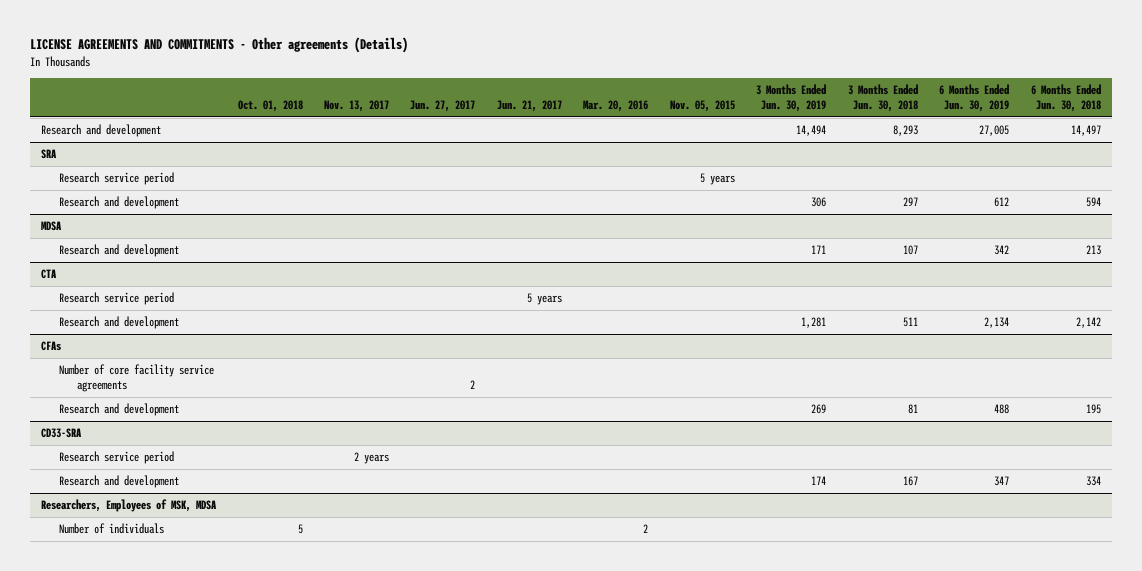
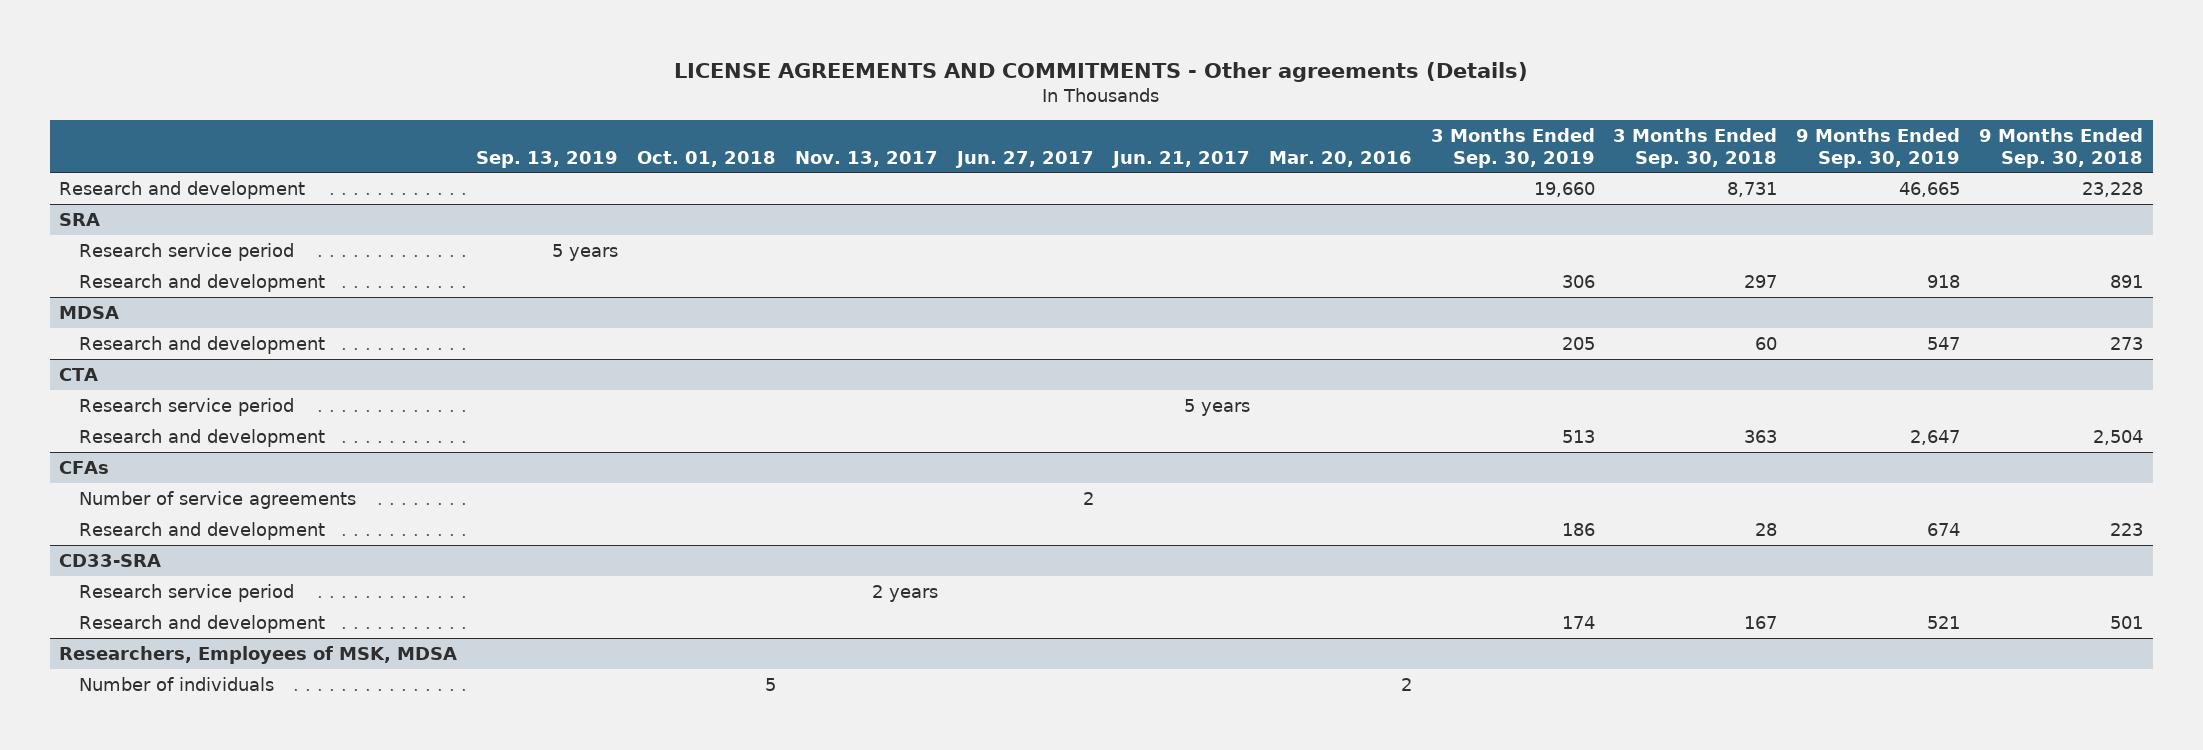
- | Oct. 01, 2018 | Nov. 13, 2017 | Jun. 27, 2017 | Jun. 21, 2017 | Mar. 20, 2016 | Nov. 05, 2015 | 3 Months Ended Jun. 30, 2019 | 3 Months Ended Jun. 30, 2018 | 6 Months Ended Jun. 30, 2019 | 6 Months Ended Jun. 30, 2018
+ | Sep. 13, 2019 | Oct. 01, 2018 | Nov. 13, 2017 | Jun. 27, 2017 | Jun. 21, 2017 | Mar. 20, 2016 | 3 Months Ended Sep. 30, 2019 | 3 Months Ended Sep. 30, 2018 | 9 Months Ended Sep. 30, 2019 | 9 Months Ended Sep. 30, 2018
@ CFAs
- Number of core facility service agreements | | | 2 | | | | | | |
+ Number of service agreements | | | | 2 | | | | | |

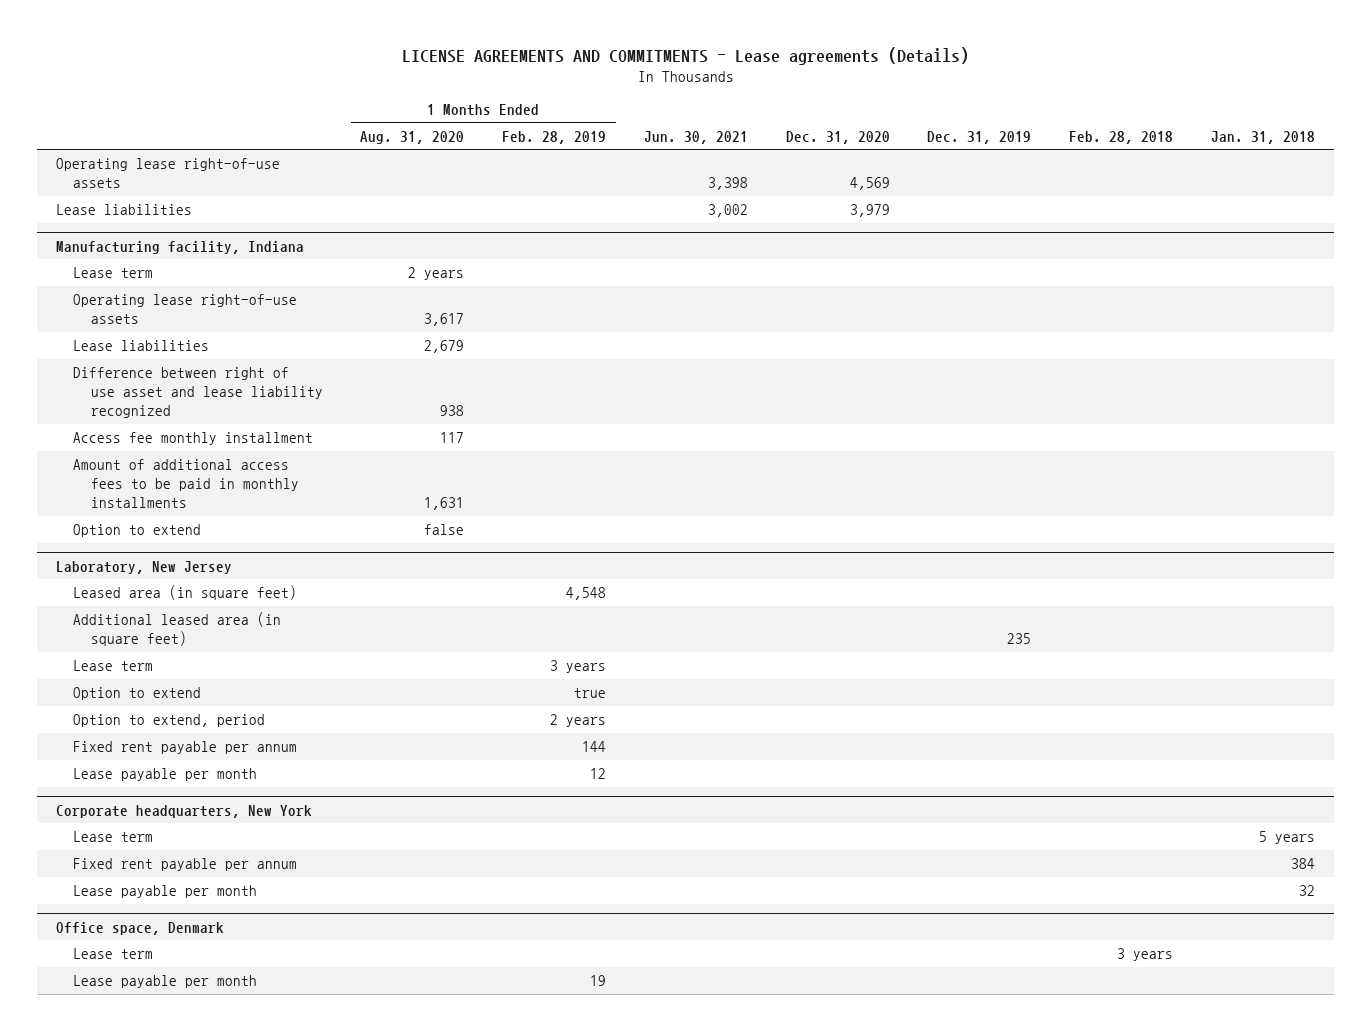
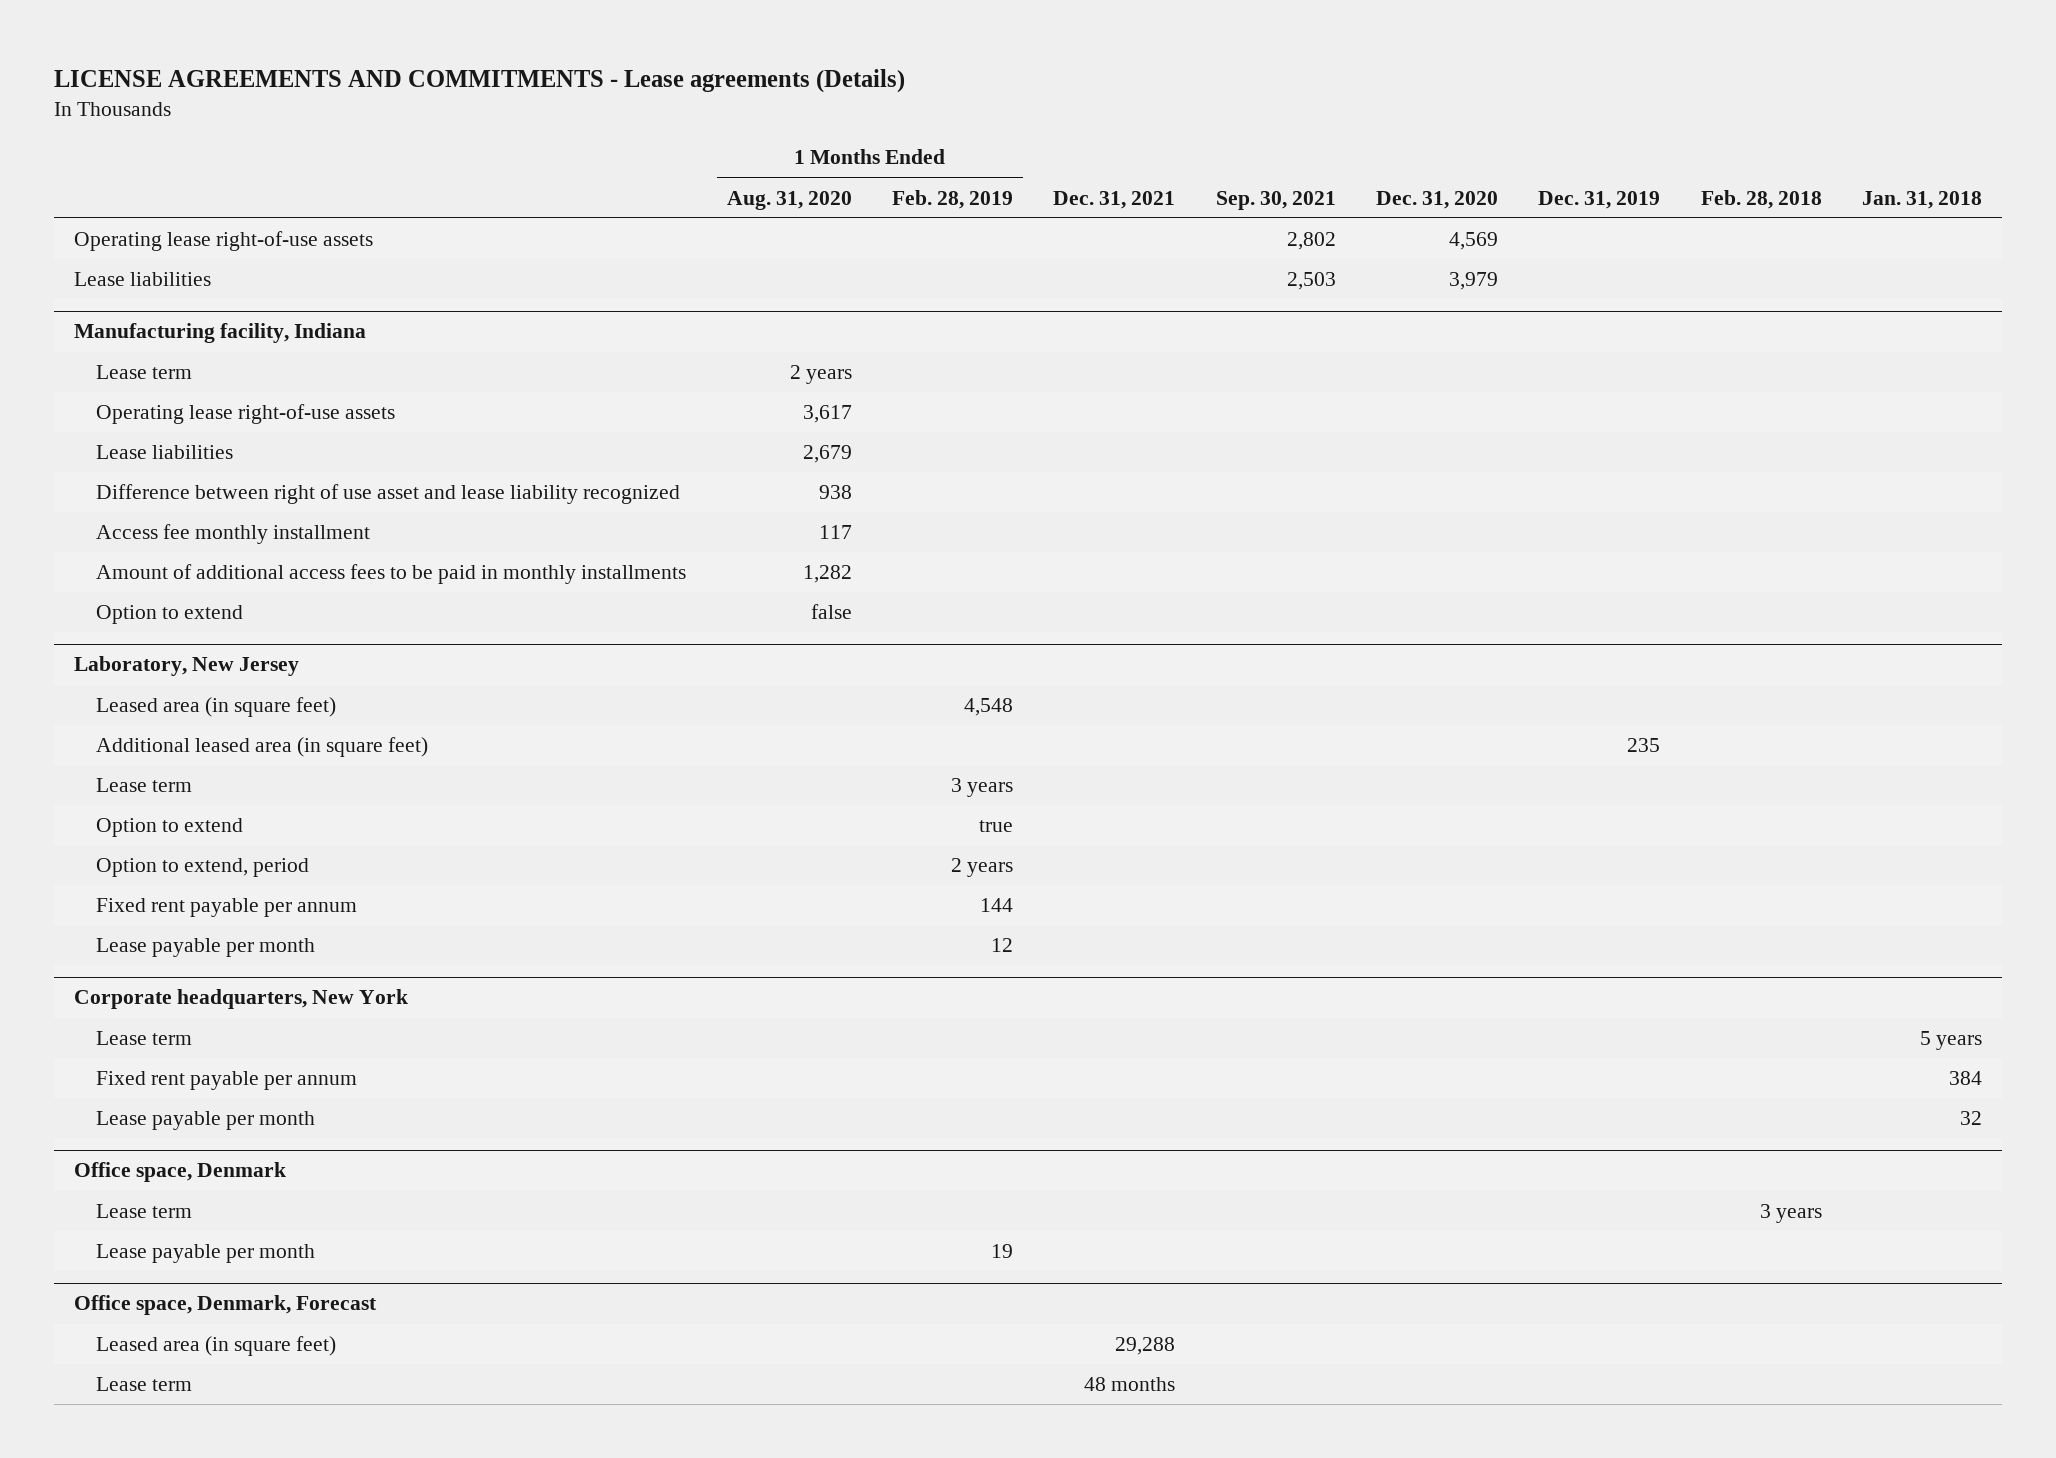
- | 1 Months Ended Aug. 31, 2020 | 1 Months Ended Feb. 28, 2019 | Jun. 30, 2021 | Dec. 31, 2020 | Dec. 31, 2019 | Feb. 28, 2018 | Jan. 31, 2018
+ | 1 Months Ended Aug. 31, 2020 | 1 Months Ended Feb. 28, 2019 | Dec. 31, 2021 | Sep. 30, 2021 | Dec. 31, 2020 | Dec. 31, 2019 | Feb. 28, 2018 | Jan. 31, 2018
@ Manufacturing facility, Indiana
- Amount of additional access fees to be paid in monthly installments | 1,631 | | | | | |
+ Amount of additional access fees to be paid in monthly installments | 1,282 | | | | | | |
+ Office space, Denmark, Forecast
+ Leased area (in square feet) | | | 29,288 | | | | |
+ Lease term | | | 48 months | | | | |

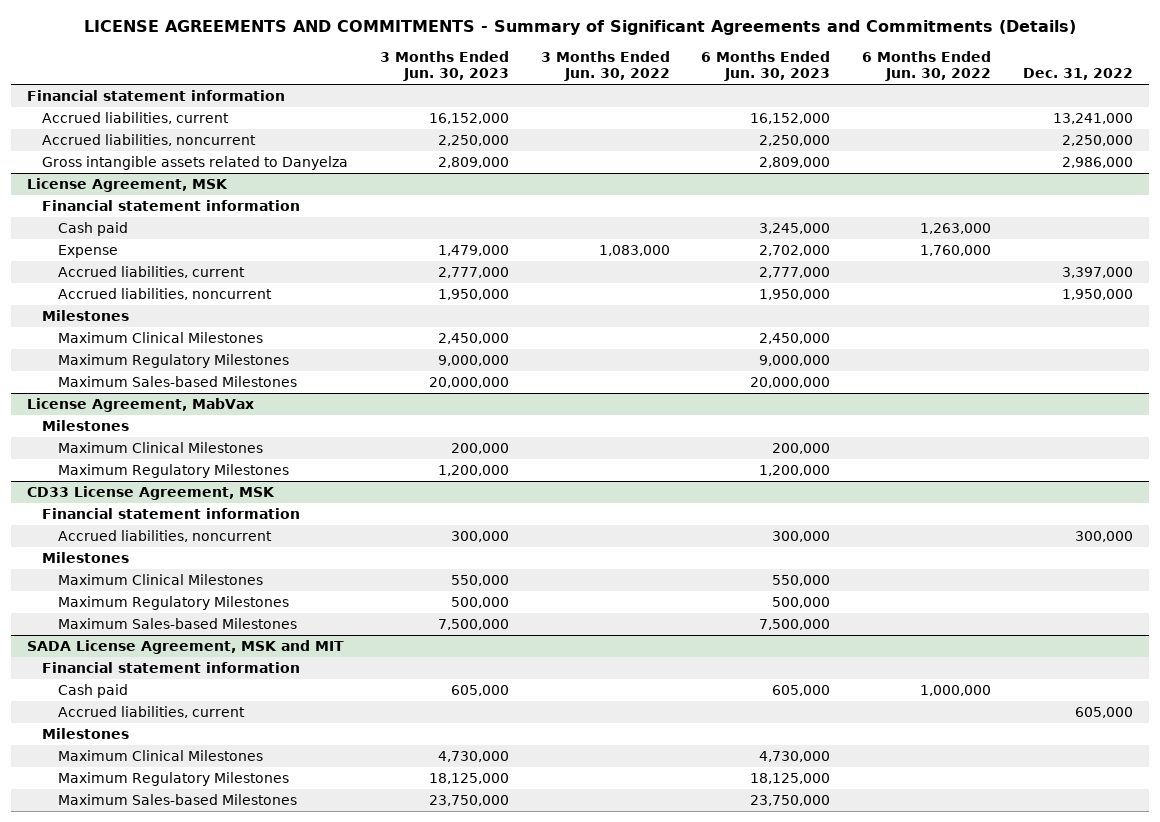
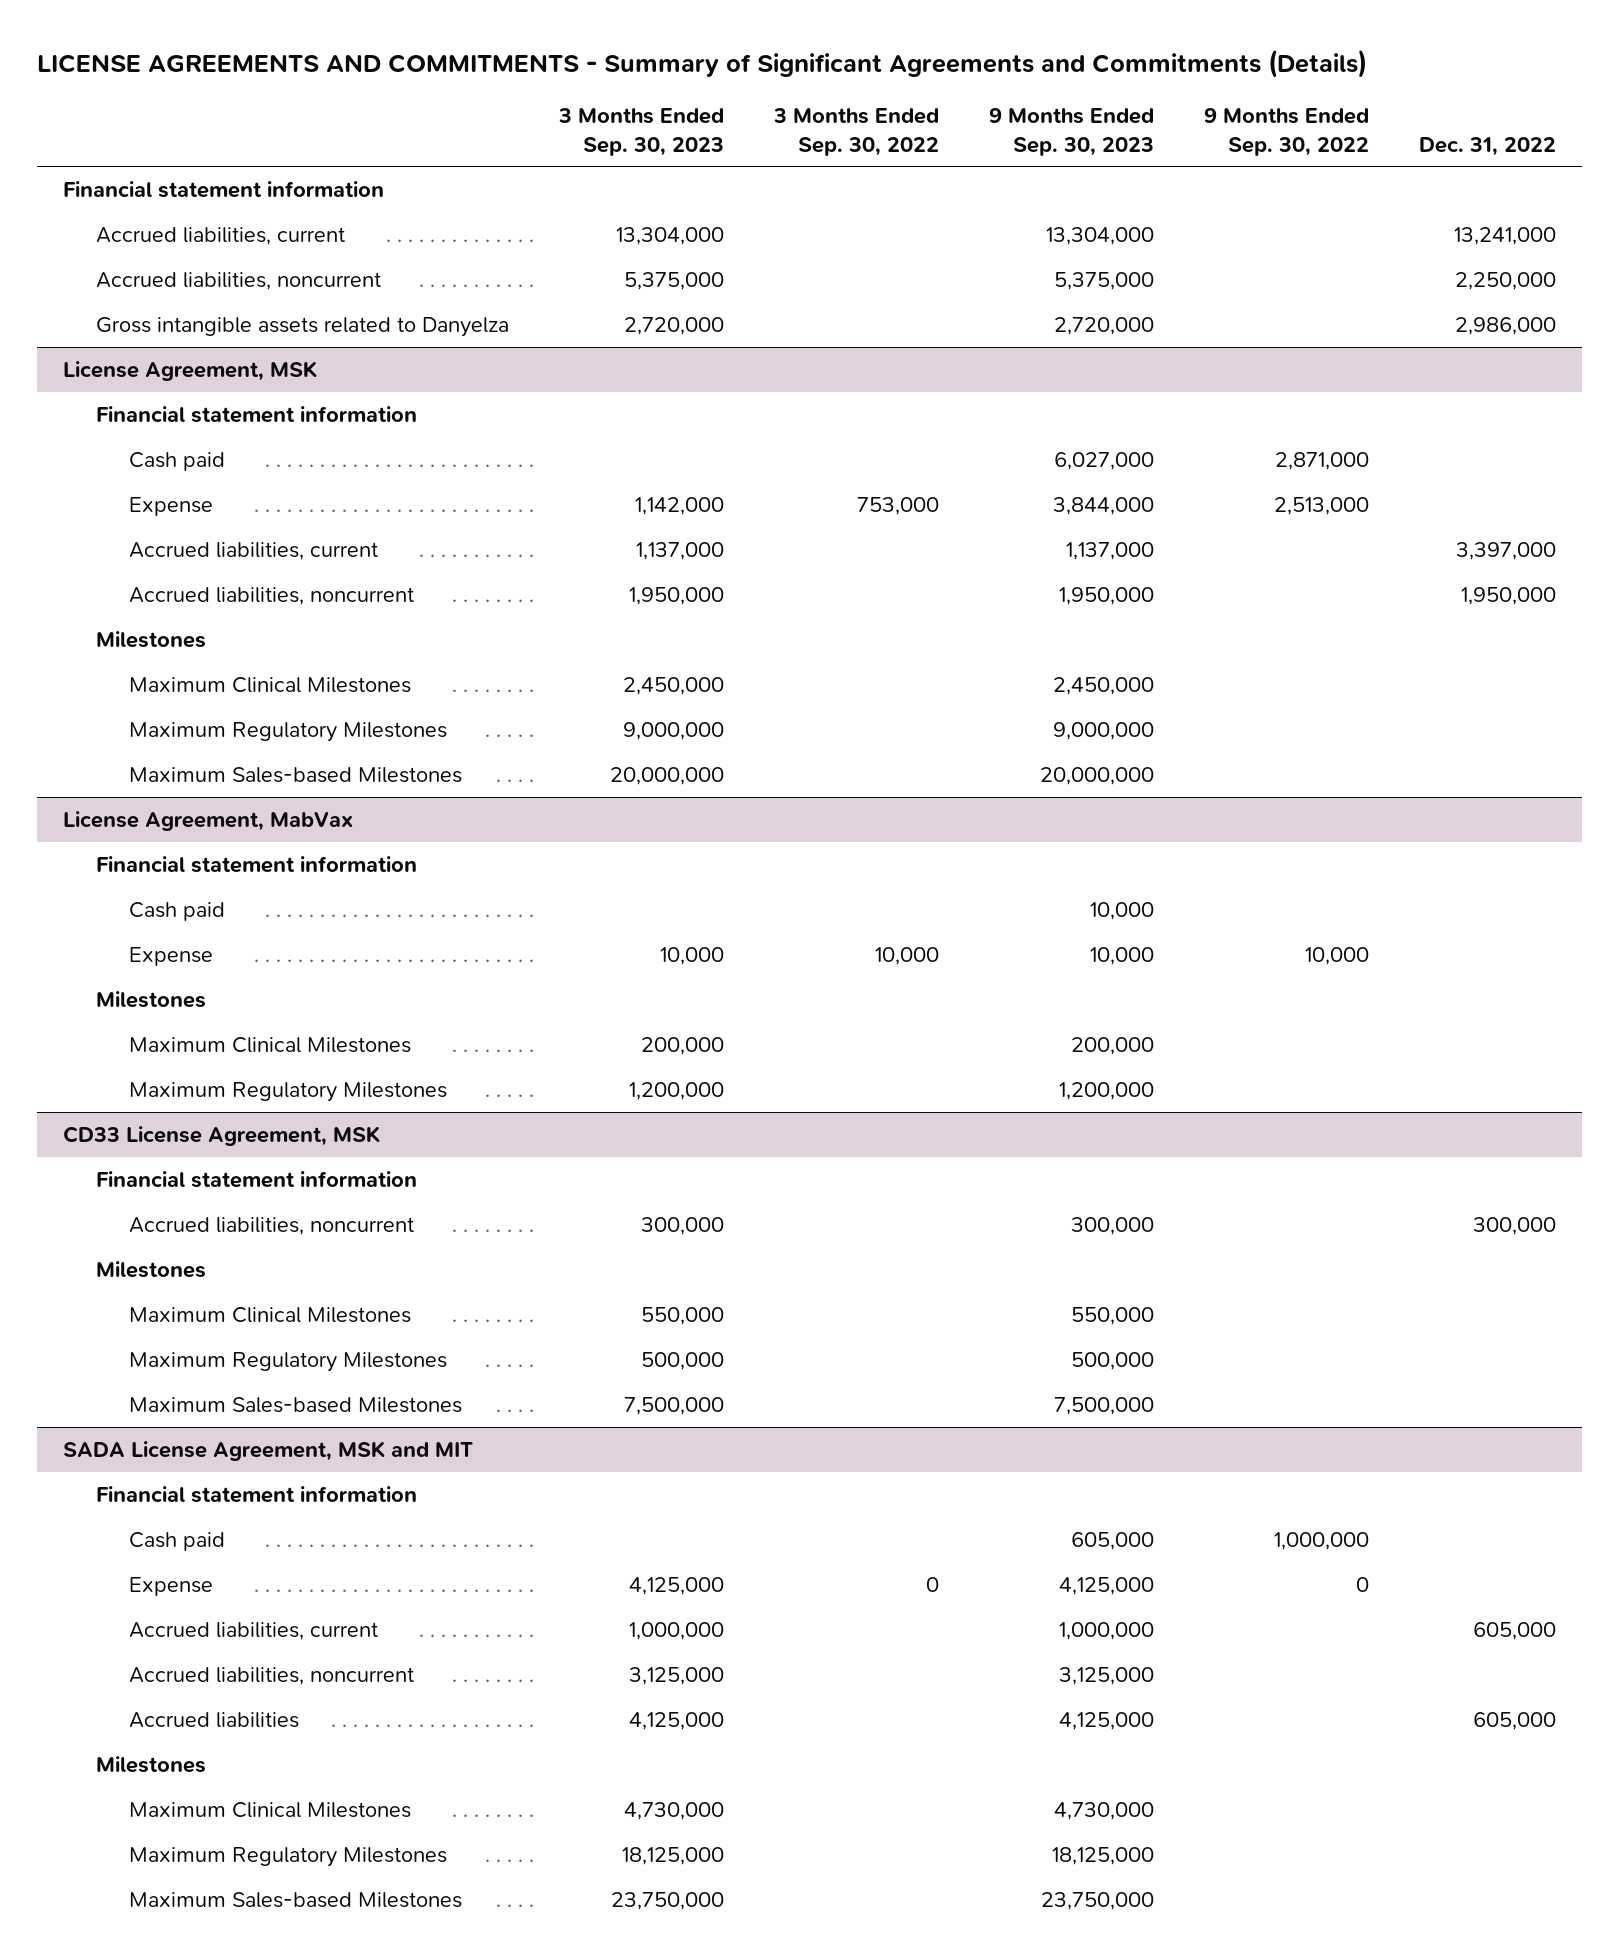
- | 3 Months Ended Jun. 30, 2023 | 3 Months Ended Jun. 30, 2022 | 6 Months Ended Jun. 30, 2023 | 6 Months Ended Jun. 30, 2022 | Dec. 31, 2022
+ | 3 Months Ended Sep. 30, 2023 | 3 Months Ended Sep. 30, 2022 | 9 Months Ended Sep. 30, 2023 | 9 Months Ended Sep. 30, 2022 | Dec. 31, 2022
@ License Agreement, MabVax
+ Financial statement information
+ Cash paid | | | 10,000 | |
+ Expense | 10,000 | 10,000 | 10,000 | 10,000 |
@ SADA License Agreement, MSK and MIT
+ Expense | 4,125,000 | 0 | 4,125,000 | 0 |
+ Accrued liabilities, noncurrent | 3,125,000 | | 3,125,000 | |
+ Accrued liabilities | 4,125,000 | | 4,125,000 | | 605,000

